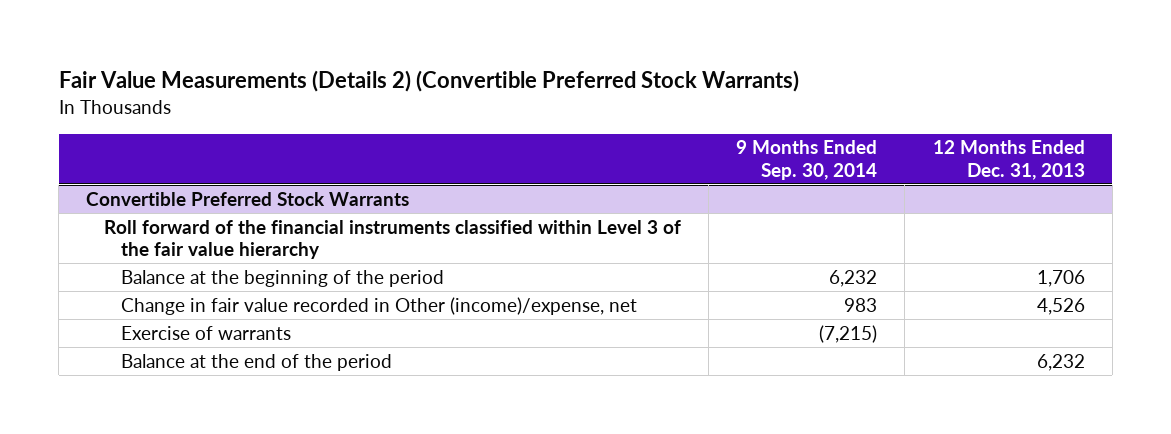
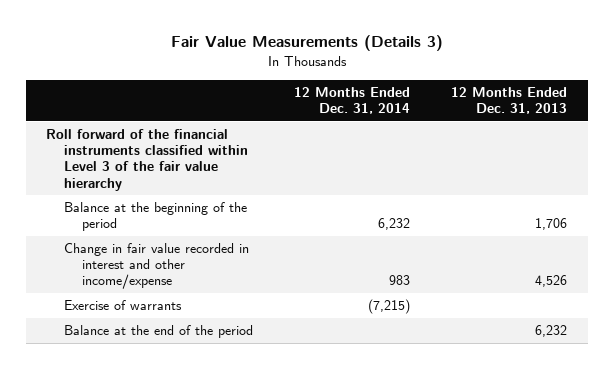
- Fair Value Measurements (Details 2) (Convertible Preferred Stock Warrants)
+ Fair Value Measurements (Details 3)
- | 9 Months Ended Sep. 30, 2014 | 12 Months Ended Dec. 31, 2013
+ | 12 Months Ended Dec. 31, 2014 | 12 Months Ended Dec. 31, 2013
- Convertible Preferred Stock Warrants
- Change in fair value recorded in Other (income)/expense, net | 983 | 4,526
+ Change in fair value recorded in interest and other income/expense | 983 | 4,526

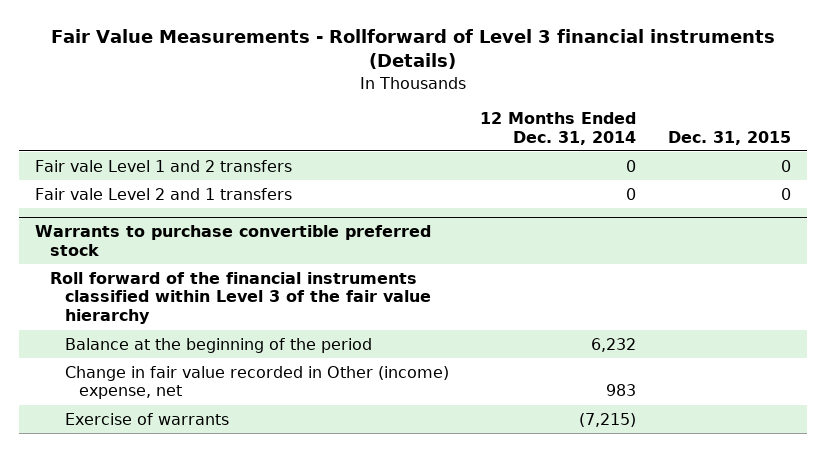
- Fair Value Measurements (Details 3)
+ Fair Value Measurements - Rollforward of Level 3 financial instruments (Details)
- | 12 Months Ended Dec. 31, 2014 | 12 Months Ended Dec. 31, 2013
+ | 12 Months Ended Dec. 31, 2014 | Dec. 31, 2015
+ Fair vale Level 1 and 2 transfers | 0 | 0
+ Fair vale Level 2 and 1 transfers | 0 | 0
+ Warrants to purchase convertible preferred stock
- Change in fair value recorded in interest and other income/expense | 983 | 4,526
+ Change in fair value recorded in Other (income) expense, net | 983 |
- Balance at the end of the period | | 6,232

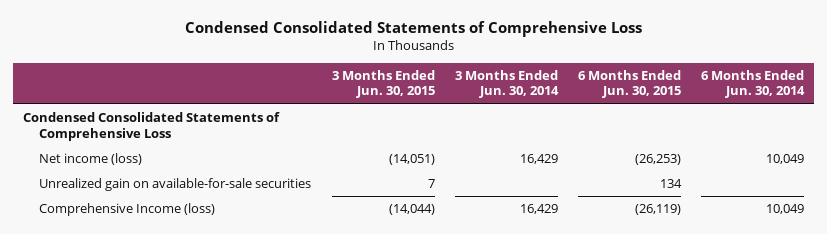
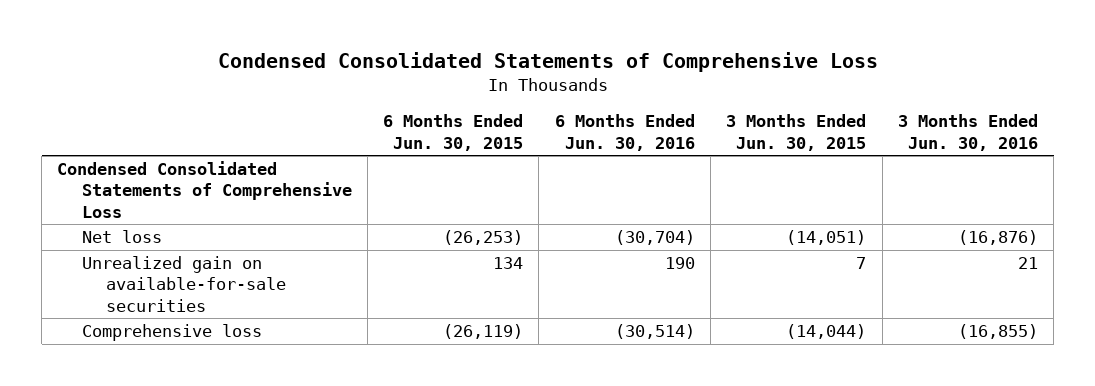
- | 3 Months Ended Jun. 30, 2015 | 3 Months Ended Jun. 30, 2014 | 6 Months Ended Jun. 30, 2015 | 6 Months Ended Jun. 30, 2014
+ | 6 Months Ended Jun. 30, 2015 | 6 Months Ended Jun. 30, 2016 | 3 Months Ended Jun. 30, 2015 | 3 Months Ended Jun. 30, 2016
- Net income (loss) | (14,051) | 16,429 | (26,253) | 10,049
+ Net loss | (26,253) | (30,704) | (14,051) | (16,876)
- Comprehensive Income (loss) | (14,044) | 16,429 | (26,119) | 10,049
+ Comprehensive loss | (26,119) | (30,514) | (14,044) | (16,855)

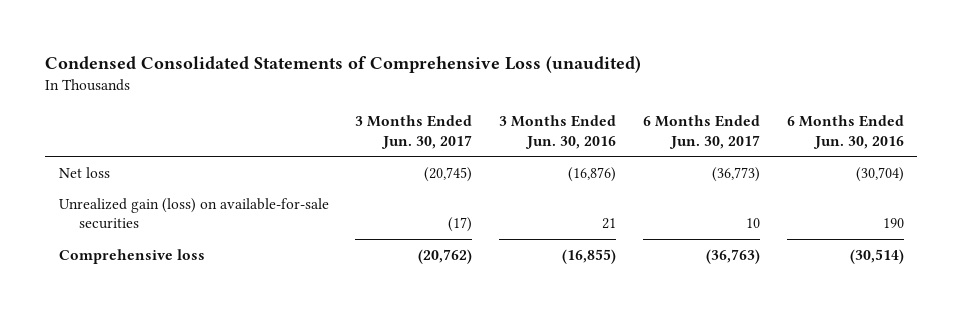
- Condensed Consolidated Statements of Comprehensive Loss
+ Condensed Consolidated Statements of Comprehensive Loss (unaudited)
- | 6 Months Ended Jun. 30, 2015 | 6 Months Ended Jun. 30, 2016 | 3 Months Ended Jun. 30, 2015 | 3 Months Ended Jun. 30, 2016
+ | 3 Months Ended Jun. 30, 2017 | 3 Months Ended Jun. 30, 2016 | 6 Months Ended Jun. 30, 2017 | 6 Months Ended Jun. 30, 2016
- Condensed Consolidated Statements of Comprehensive Loss
- Unrealized gain on available-for-sale securities | 134 | 190 | 7 | 21
+ Unrealized gain (loss) on available-for-sale securities | (17) | 21 | 10 | 190

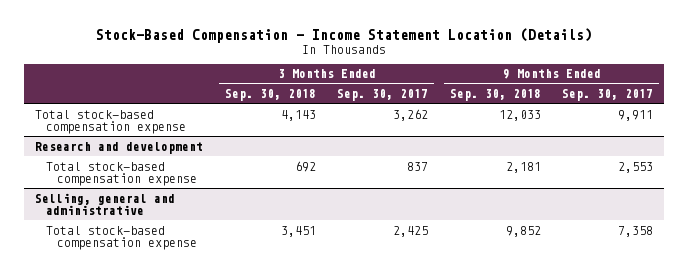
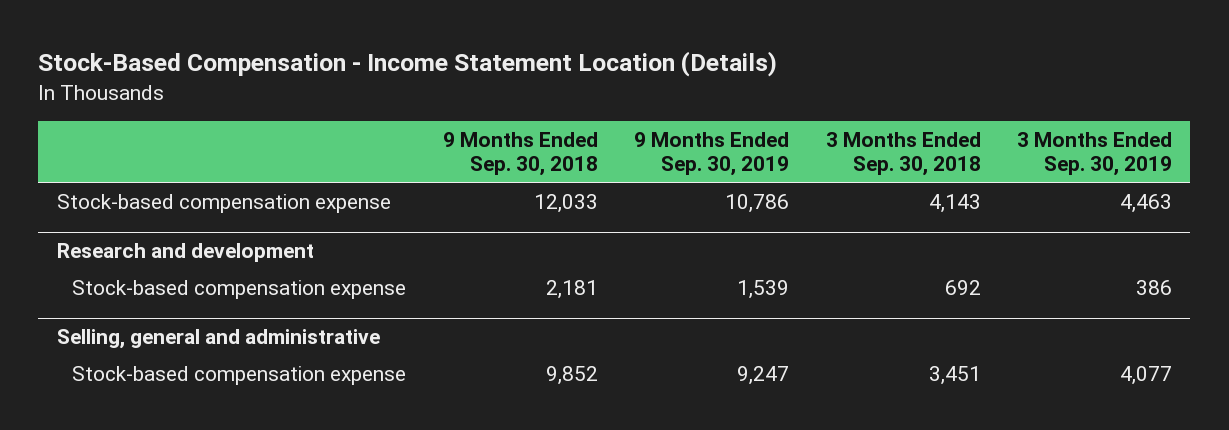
- | 3 Months Ended Sep. 30, 2018 | 3 Months Ended Sep. 30, 2017 | 9 Months Ended Sep. 30, 2018 | 9 Months Ended Sep. 30, 2017
+ | 9 Months Ended Sep. 30, 2018 | 9 Months Ended Sep. 30, 2019 | 3 Months Ended Sep. 30, 2018 | 3 Months Ended Sep. 30, 2019
- Total stock-based compensation expense | 4,143 | 3,262 | 12,033 | 9,911
+ Stock-based compensation expense | 12,033 | 10,786 | 4,143 | 4,463
@ Research and development
- Total stock-based compensation expense | 692 | 837 | 2,181 | 2,553
+ Stock-based compensation expense | 2,181 | 1,539 | 692 | 386
@ Selling, general and administrative
- Total stock-based compensation expense | 3,451 | 2,425 | 9,852 | 7,358
+ Stock-based compensation expense | 9,852 | 9,247 | 3,451 | 4,077

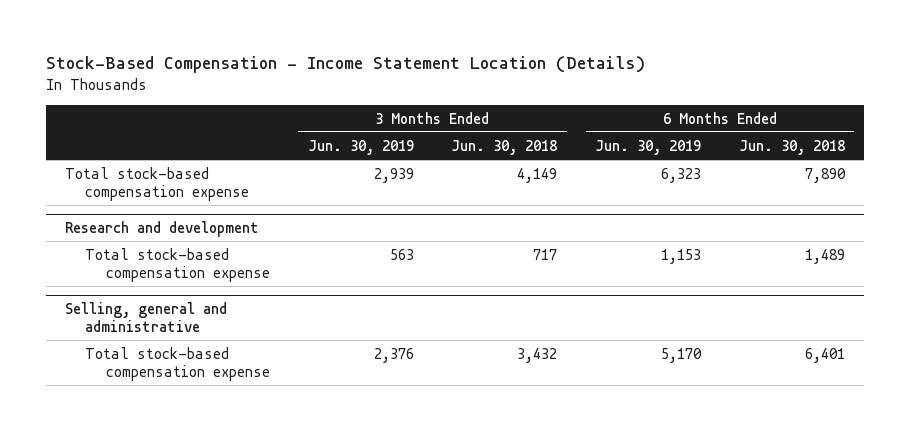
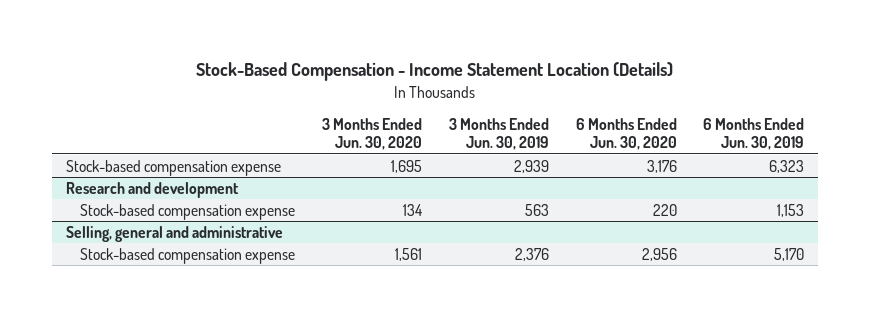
- | 3 Months Ended Jun. 30, 2019 | 3 Months Ended Jun. 30, 2018 | 6 Months Ended Jun. 30, 2019 | 6 Months Ended Jun. 30, 2018
+ | 3 Months Ended Jun. 30, 2020 | 3 Months Ended Jun. 30, 2019 | 6 Months Ended Jun. 30, 2020 | 6 Months Ended Jun. 30, 2019
- Total stock-based compensation expense | 2,939 | 4,149 | 6,323 | 7,890
+ Stock-based compensation expense | 1,695 | 2,939 | 3,176 | 6,323
@ Research and development
- Total stock-based compensation expense | 563 | 717 | 1,153 | 1,489
+ Stock-based compensation expense | 134 | 563 | 220 | 1,153
@ Selling, general and administrative
- Total stock-based compensation expense | 2,376 | 3,432 | 5,170 | 6,401
+ Stock-based compensation expense | 1,561 | 2,376 | 2,956 | 5,170

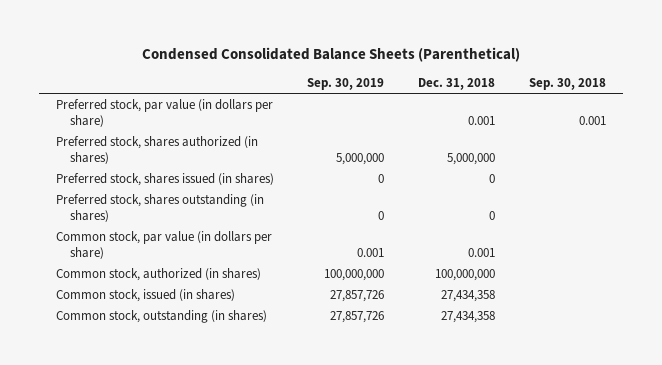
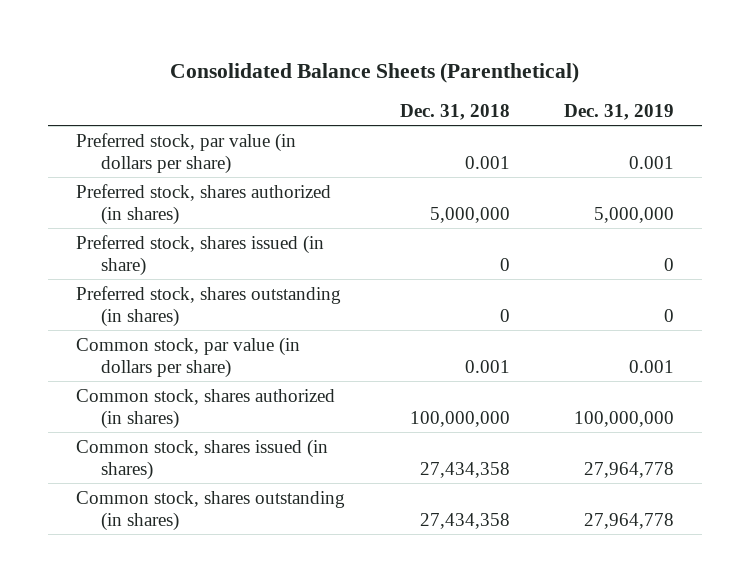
- Condensed Consolidated Balance Sheets (Parenthetical)
+ Consolidated Balance Sheets (Parenthetical)
- | Sep. 30, 2019 | Dec. 31, 2018 | Sep. 30, 2018
+ | Dec. 31, 2018 | Dec. 31, 2019
- Preferred stock, shares issued (in shares) | 0 | 0 |
+ Preferred stock, shares issued (in share) | 0 | 0
- Common stock, authorized (in shares) | 100,000,000 | 100,000,000 |
- Common stock, issued (in shares) | 27,857,726 | 27,434,358 |
- Common stock, outstanding (in shares) | 27,857,726 | 27,434,358 |
+ Common stock, shares authorized (in shares) | 100,000,000 | 100,000,000
+ Common stock, shares issued (in shares) | 27,434,358 | 27,964,778
+ Common stock, shares outstanding (in shares) | 27,434,358 | 27,964,778

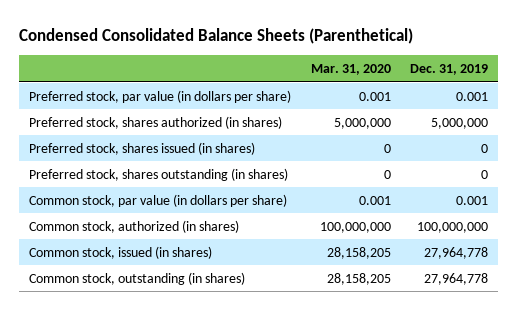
- Consolidated Balance Sheets (Parenthetical)
+ Condensed Consolidated Balance Sheets (Parenthetical)
- | Dec. 31, 2018 | Dec. 31, 2019
+ | Mar. 31, 2020 | Dec. 31, 2019
- Preferred stock, shares issued (in share) | 0 | 0
+ Preferred stock, shares issued (in shares) | 0 | 0
- Common stock, shares authorized (in shares) | 100,000,000 | 100,000,000
- Common stock, shares issued (in shares) | 27,434,358 | 27,964,778
- Common stock, shares outstanding (in shares) | 27,434,358 | 27,964,778
+ Common stock, authorized (in shares) | 100,000,000 | 100,000,000
+ Common stock, issued (in shares) | 28,158,205 | 27,964,778
+ Common stock, outstanding (in shares) | 28,158,205 | 27,964,778

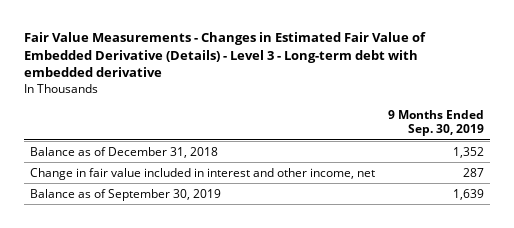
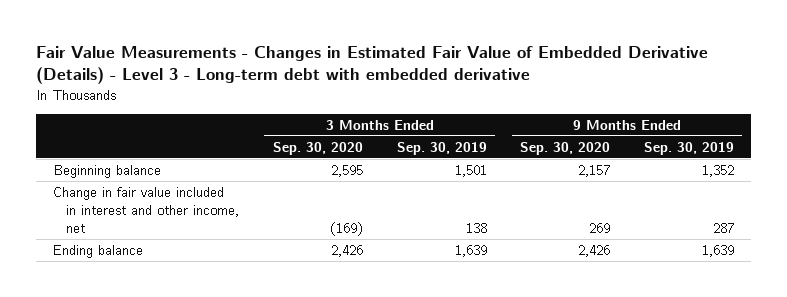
- | 9 Months Ended Sep. 30, 2019
+ | 3 Months Ended Sep. 30, 2020 | 3 Months Ended Sep. 30, 2019 | 9 Months Ended Sep. 30, 2020 | 9 Months Ended Sep. 30, 2019
- Balance as of December 31, 2018 | 1,352
+ Beginning balance | 2,595 | 1,501 | 2,157 | 1,352
- Balance as of September 30, 2019 | 1,639
+ Ending balance | 2,426 | 1,639 | 2,426 | 1,639

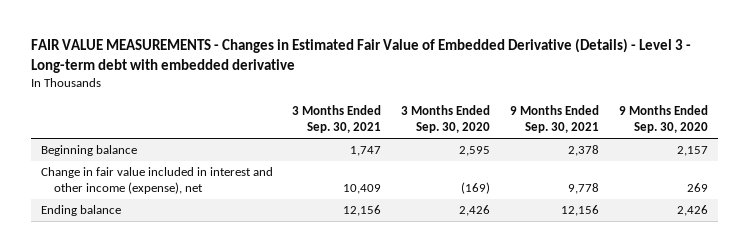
- Fair Value Measurements - Changes in Estimated Fair Value of Embedded Derivative (Details) - Level 3 - Long-term debt with embedded derivative
+ FAIR VALUE MEASUREMENTS - Changes in Estimated Fair Value of Embedded Derivative (Details) - Level 3 - Long-term debt with embedded derivative
- | 3 Months Ended Sep. 30, 2020 | 3 Months Ended Sep. 30, 2019 | 9 Months Ended Sep. 30, 2020 | 9 Months Ended Sep. 30, 2019
+ | 3 Months Ended Sep. 30, 2021 | 3 Months Ended Sep. 30, 2020 | 9 Months Ended Sep. 30, 2021 | 9 Months Ended Sep. 30, 2020
- Change in fair value included in interest and other income, net | (169) | 138 | 269 | 287
+ Change in fair value included in interest and other income (expense), net | 10,409 | (169) | 9,778 | 269

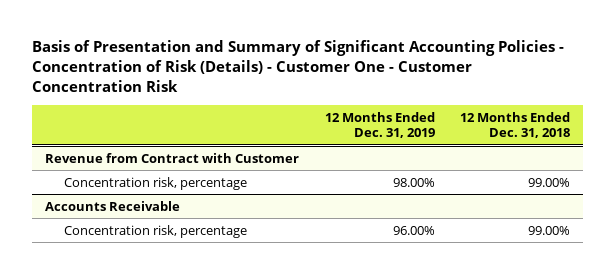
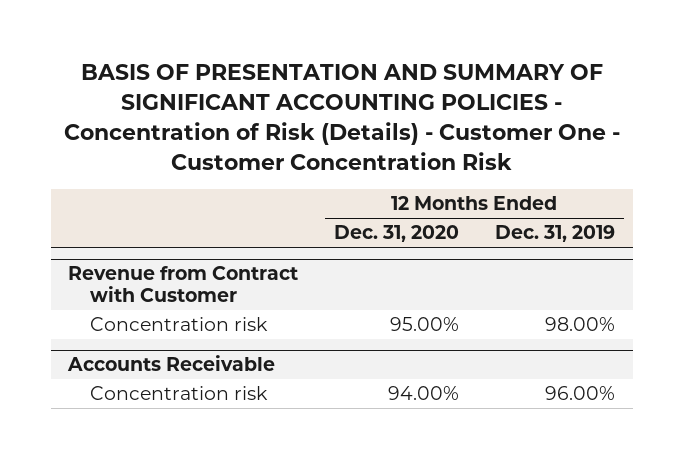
- Basis of Presentation and Summary of Significant Accounting Policies - Concentration of Risk (Details) - Customer One - Customer Concentration Risk
+ BASIS OF PRESENTATION AND SUMMARY OF SIGNIFICANT ACCOUNTING POLICIES - Concentration of Risk (Details) - Customer One - Customer Concentration Risk
- | 12 Months Ended Dec. 31, 2019 | 12 Months Ended Dec. 31, 2018
+ | 12 Months Ended Dec. 31, 2020 | 12 Months Ended Dec. 31, 2019
@ Revenue from Contract with Customer
- Concentration risk, percentage | 98.00% | 99.00%
+ Concentration risk | 95.00% | 98.00%
@ Accounts Receivable
- Concentration risk, percentage | 96.00% | 99.00%
+ Concentration risk | 94.00% | 96.00%

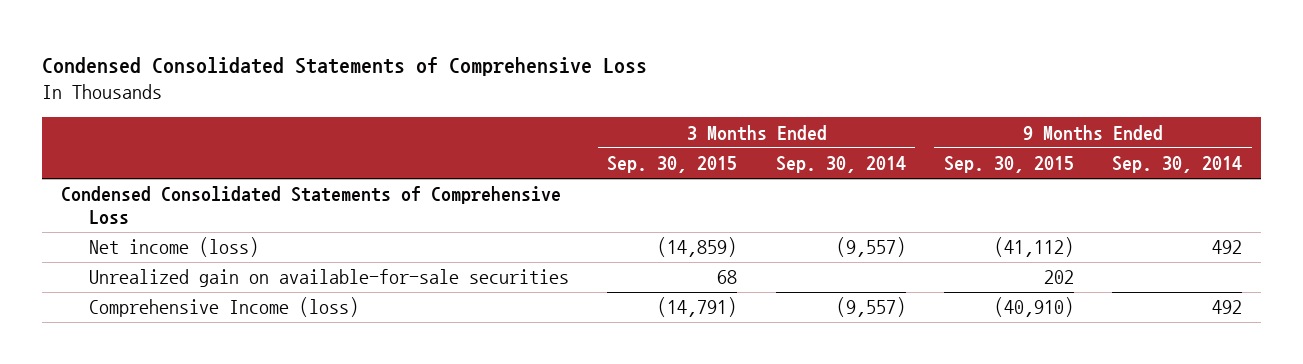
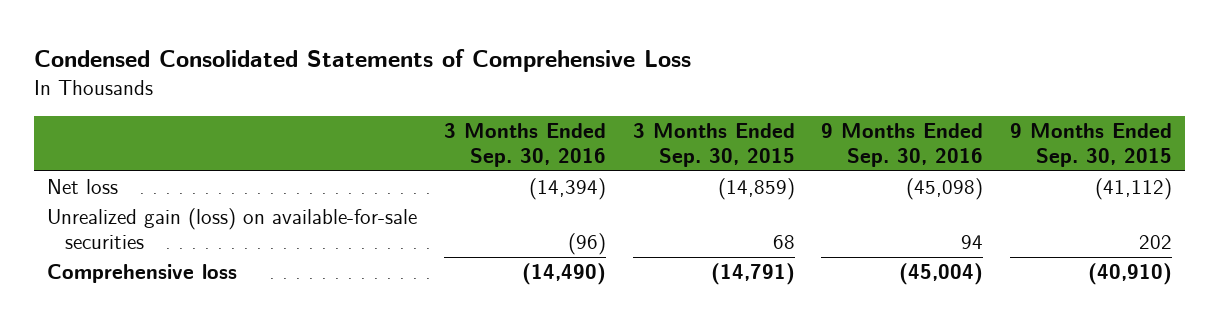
- | 3 Months Ended Sep. 30, 2015 | 3 Months Ended Sep. 30, 2014 | 9 Months Ended Sep. 30, 2015 | 9 Months Ended Sep. 30, 2014
+ | 3 Months Ended Sep. 30, 2016 | 3 Months Ended Sep. 30, 2015 | 9 Months Ended Sep. 30, 2016 | 9 Months Ended Sep. 30, 2015
- Condensed Consolidated Statements of Comprehensive Loss
- Net income (loss) | (14,859) | (9,557) | (41,112) | 492
- Unrealized gain on available-for-sale securities | 68 | | 202 |
- Comprehensive Income (loss) | (14,791) | (9,557) | (40,910) | 492
+ Net loss | (14,394) | (14,859) | (45,098) | (41,112)
+ Unrealized gain (loss) on available-for-sale securities | (96) | 68 | 94 | 202
+ Comprehensive loss | (14,490) | (14,791) | (45,004) | (40,910)

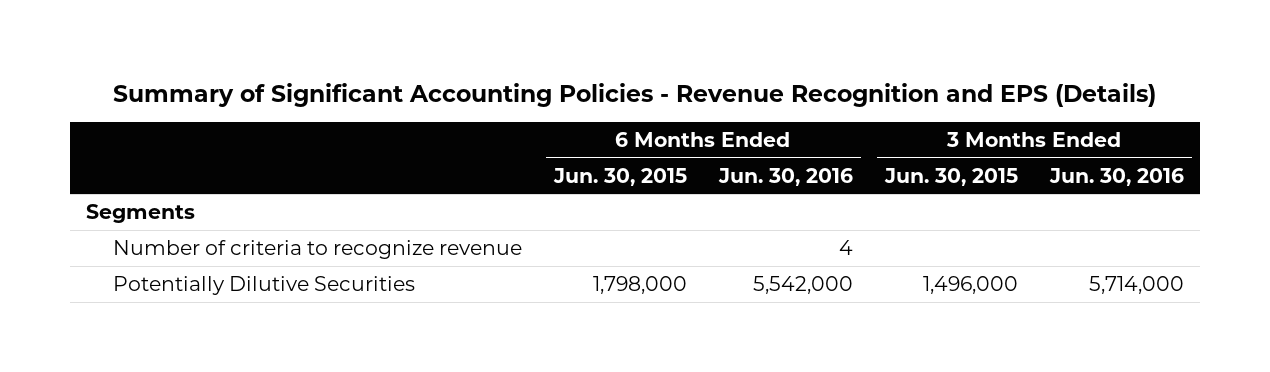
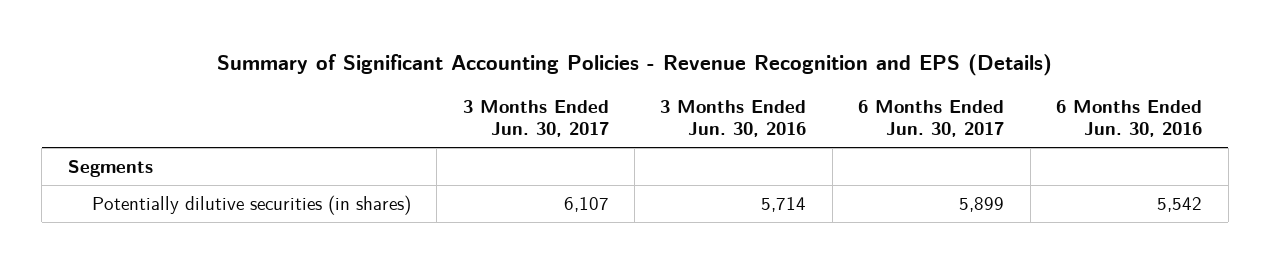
- | 6 Months Ended Jun. 30, 2015 | 6 Months Ended Jun. 30, 2016 | 3 Months Ended Jun. 30, 2015 | 3 Months Ended Jun. 30, 2016
+ | 3 Months Ended Jun. 30, 2017 | 3 Months Ended Jun. 30, 2016 | 6 Months Ended Jun. 30, 2017 | 6 Months Ended Jun. 30, 2016
- Number of criteria to recognize revenue | | 4 | |
- Potentially Dilutive Securities | 1,798,000 | 5,542,000 | 1,496,000 | 5,714,000
+ Potentially dilutive securities (in shares) | 6,107 | 5,714 | 5,899 | 5,542

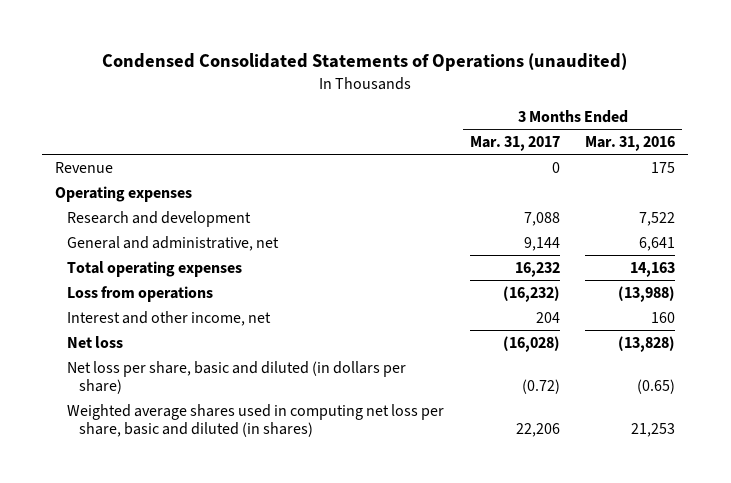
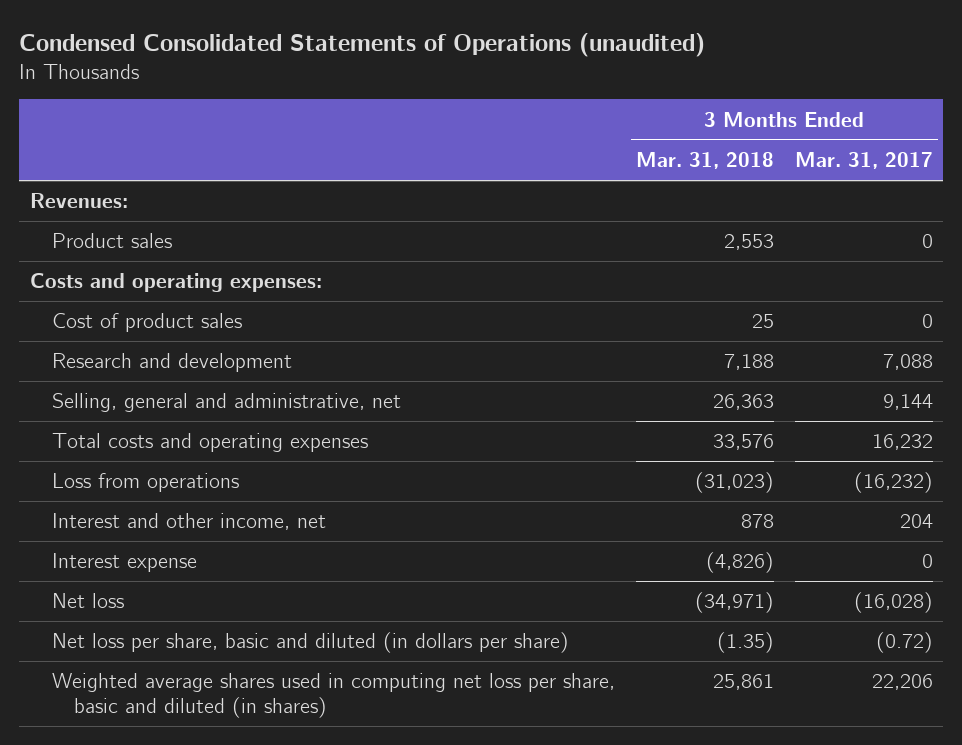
- | 3 Months Ended Mar. 31, 2017 | 3 Months Ended Mar. 31, 2016
+ | 3 Months Ended Mar. 31, 2018 | 3 Months Ended Mar. 31, 2017
- Revenue | 0 | 175
- Operating expenses
+ Revenues:
+ Product sales | 2,553 | 0
+ Costs and operating expenses:
+ Cost of product sales | 25 | 0
- General and administrative, net | 9,144 | 6,641
- Total operating expenses | 16,232 | 14,163
+ Selling, general and administrative, net | 26,363 | 9,144
+ Total costs and operating expenses | 33,576 | 16,232
+ Interest expense | (4,826) | 0

